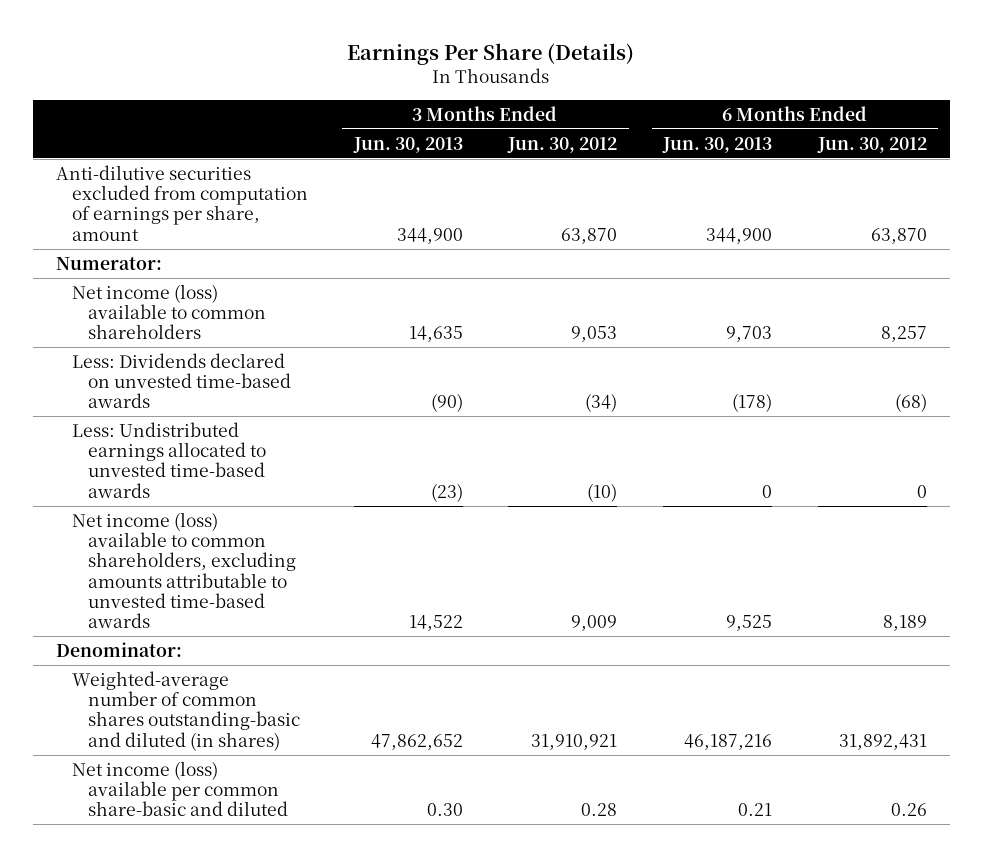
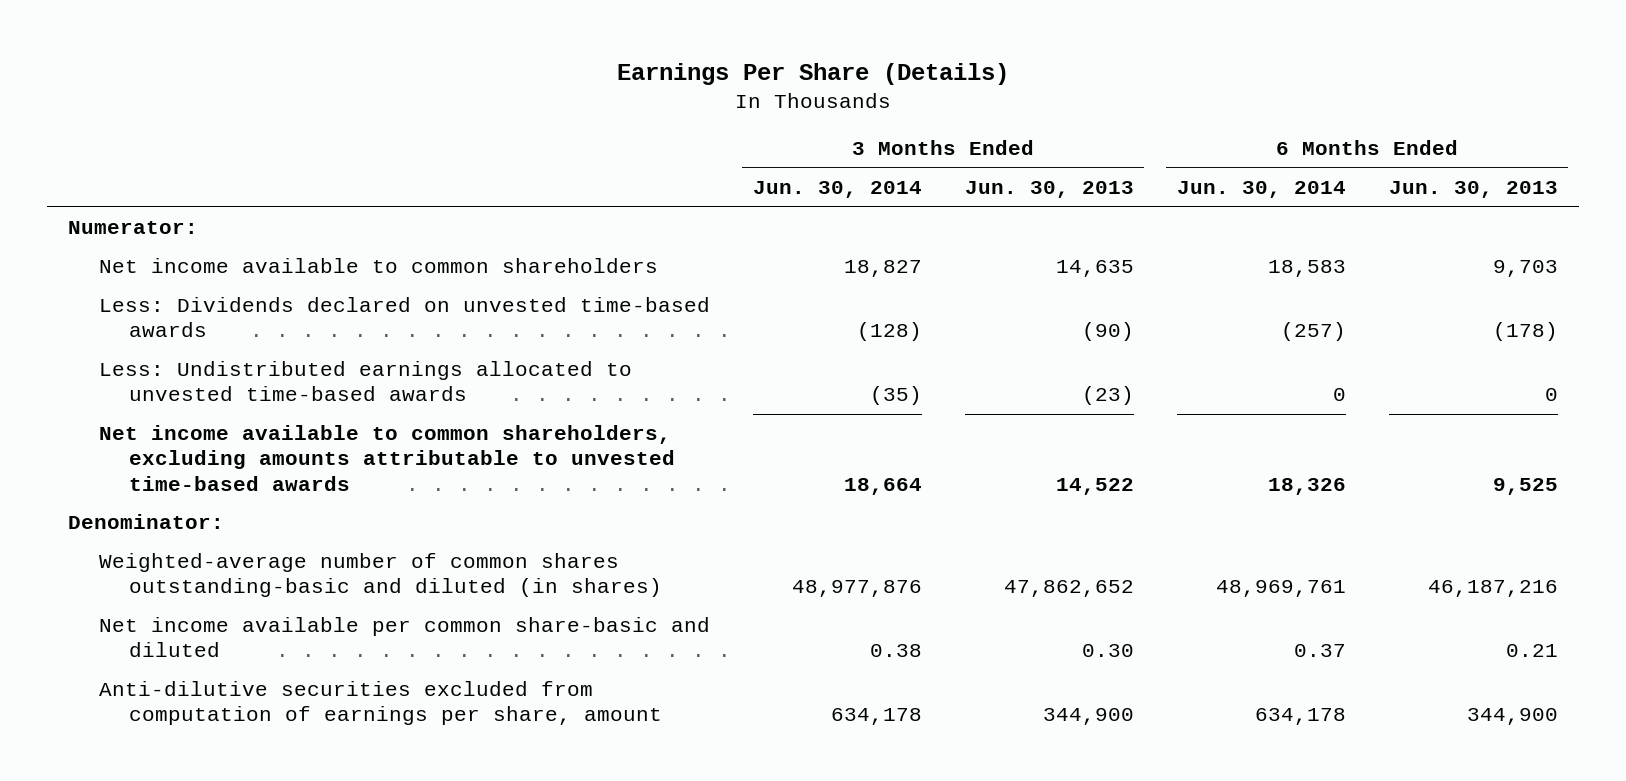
- | 3 Months Ended Jun. 30, 2013 | 3 Months Ended Jun. 30, 2012 | 6 Months Ended Jun. 30, 2013 | 6 Months Ended Jun. 30, 2012
+ | 3 Months Ended Jun. 30, 2014 | 3 Months Ended Jun. 30, 2013 | 6 Months Ended Jun. 30, 2014 | 6 Months Ended Jun. 30, 2013
- Net income (loss) available to common shareholders | 14,635 | 9,053 | 9,703 | 8,257
+ Net income available to common shareholders | 18,827 | 14,635 | 18,583 | 9,703
- Net income (loss) available to common shareholders, excluding amounts attributable to unvested time-based awards | 14,522 | 9,009 | 9,525 | 8,189
+ Net income available to common shareholders, excluding amounts attributable to unvested time-based awards | 18,664 | 14,522 | 18,326 | 9,525
- Net income (loss) available per common share-basic and diluted | 0.30 | 0.28 | 0.21 | 0.26
+ Net income available per common share-basic and diluted | 0.38 | 0.30 | 0.37 | 0.21
moved down: Anti-dilutive securities excluded from computation of earnings per share, amount | 634,178 | 344,900 | 634,178 | 344,900

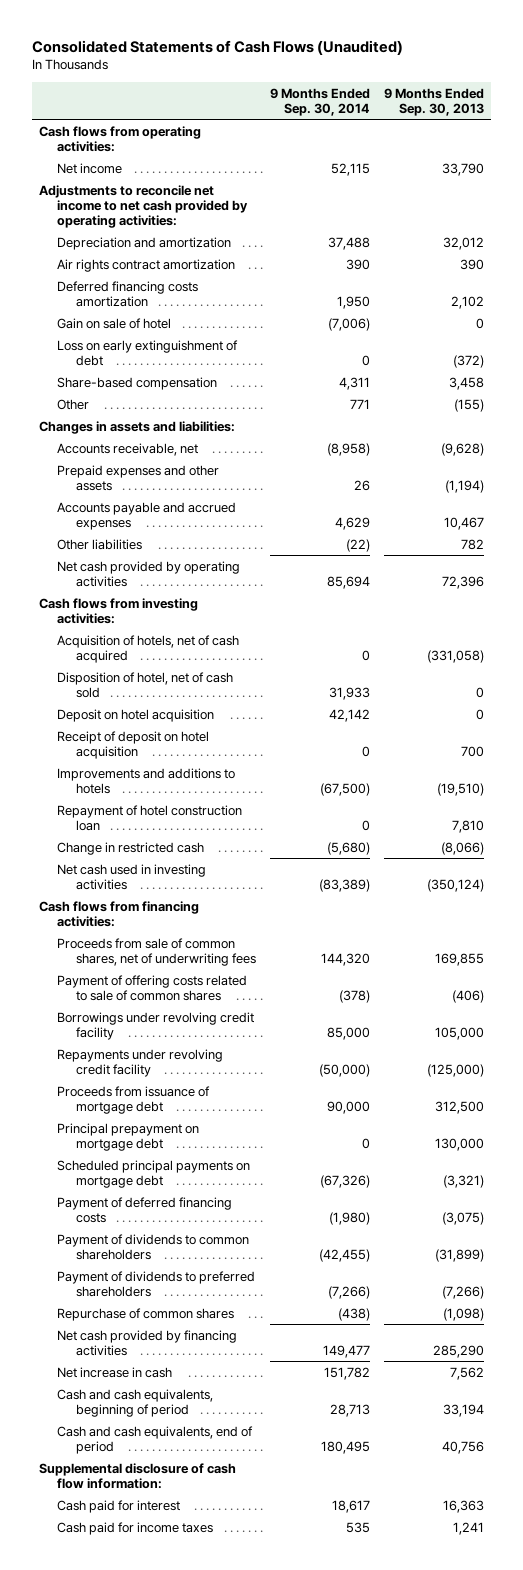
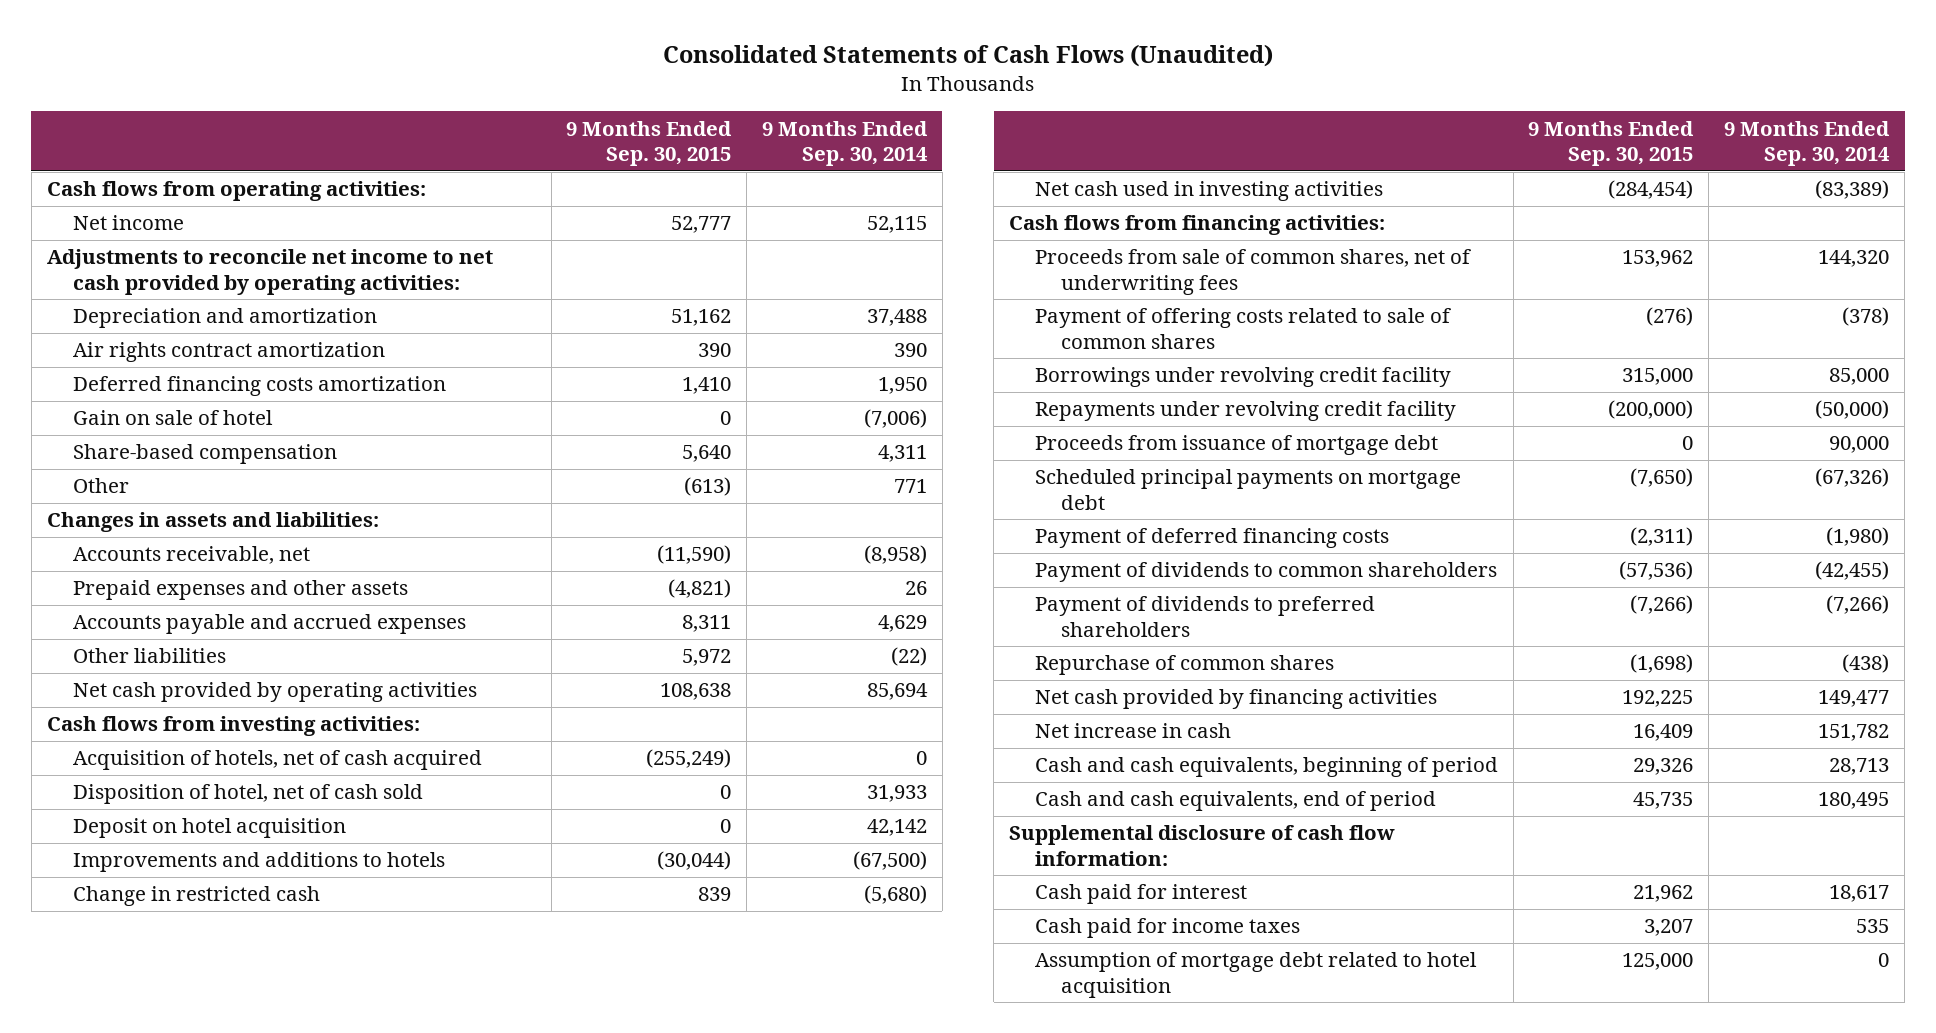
- | 9 Months Ended Sep. 30, 2014 | 9 Months Ended Sep. 30, 2013
+ | 9 Months Ended Sep. 30, 2015 | 9 Months Ended Sep. 30, 2014
- Loss on early extinguishment of debt | 0 | (372)
- Receipt of deposit on hotel acquisition | 0 | 700
- Repayment of hotel construction loan | 0 | 7,810
- Principal prepayment on mortgage debt | 0 | 130,000
+ Assumption of mortgage debt related to hotel acquisition | 125,000 | 0

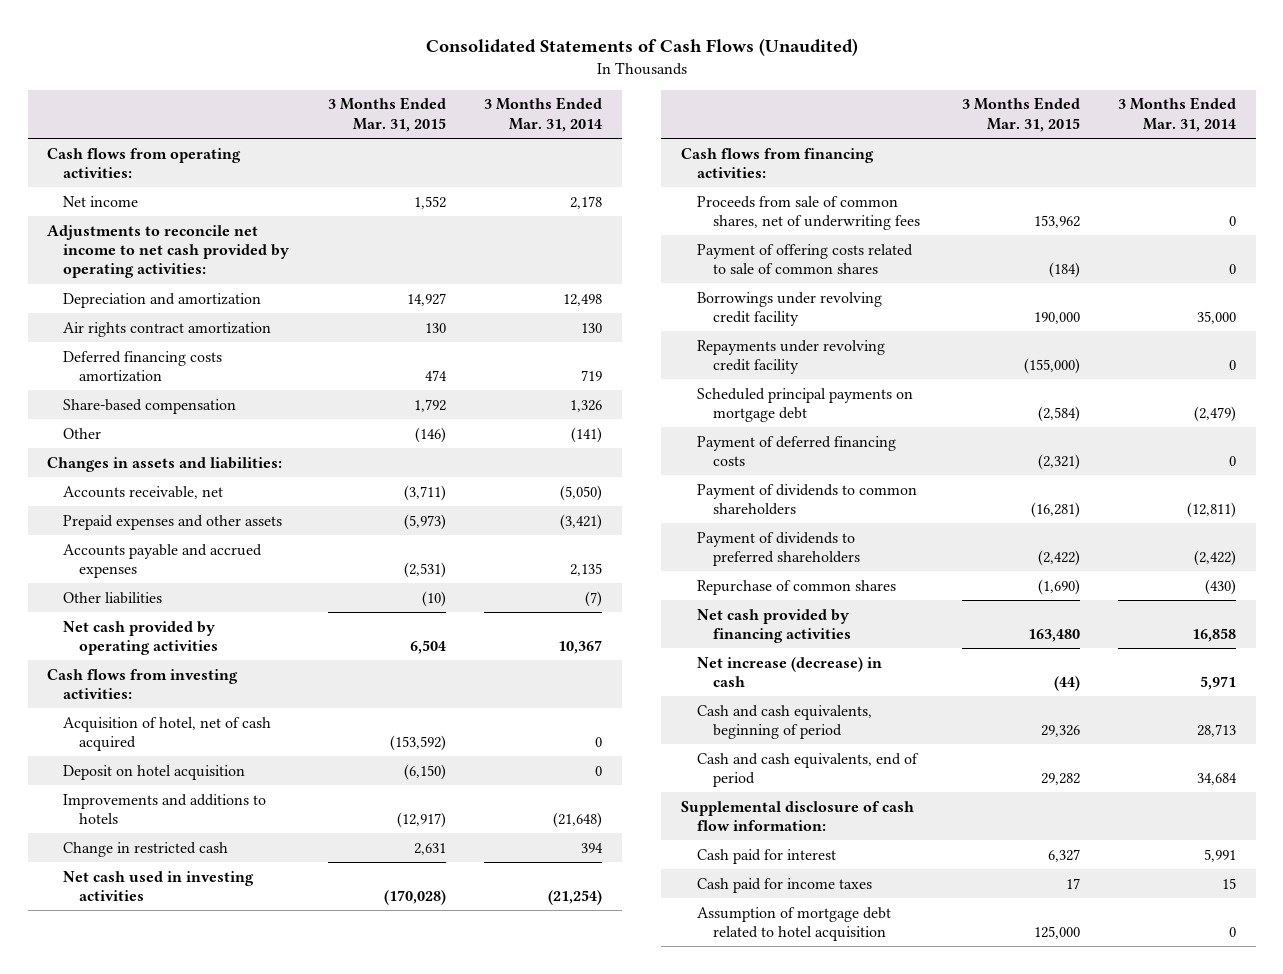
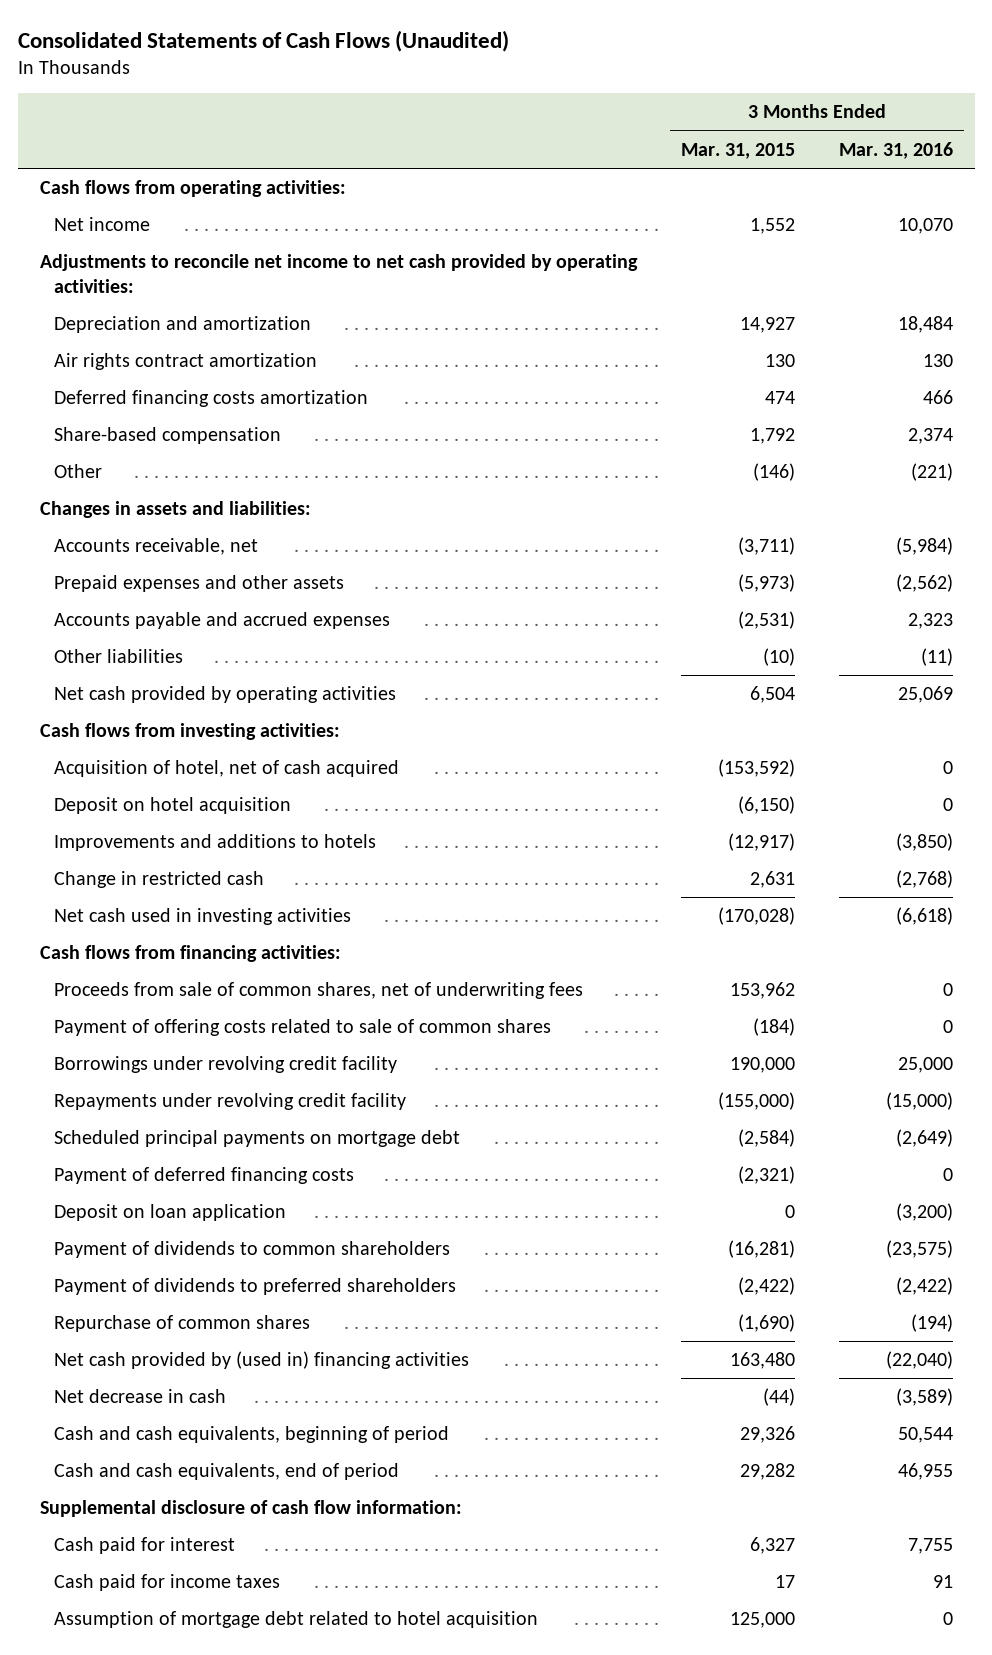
- | 3 Months Ended Mar. 31, 2015 | 3 Months Ended Mar. 31, 2014
+ | 3 Months Ended Mar. 31, 2015 | 3 Months Ended Mar. 31, 2016
+ Deposit on loan application | 0 | (3,200)
- Net cash provided by financing activities | 163,480 | 16,858
- Net increase (decrease) in cash | (44) | 5,971
+ Net cash provided by (used in) financing activities | 163,480 | (22,040)
+ Net decrease in cash | (44) | (3,589)

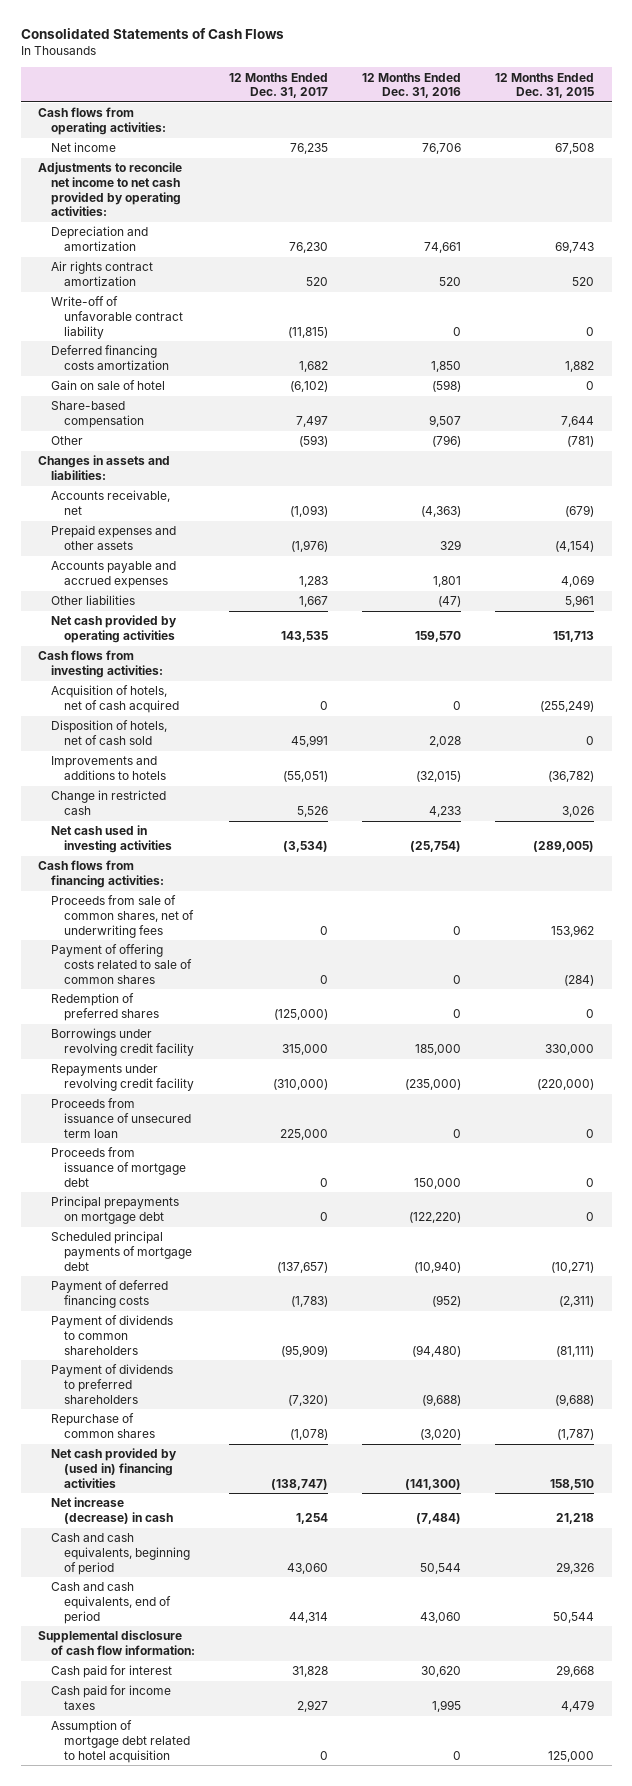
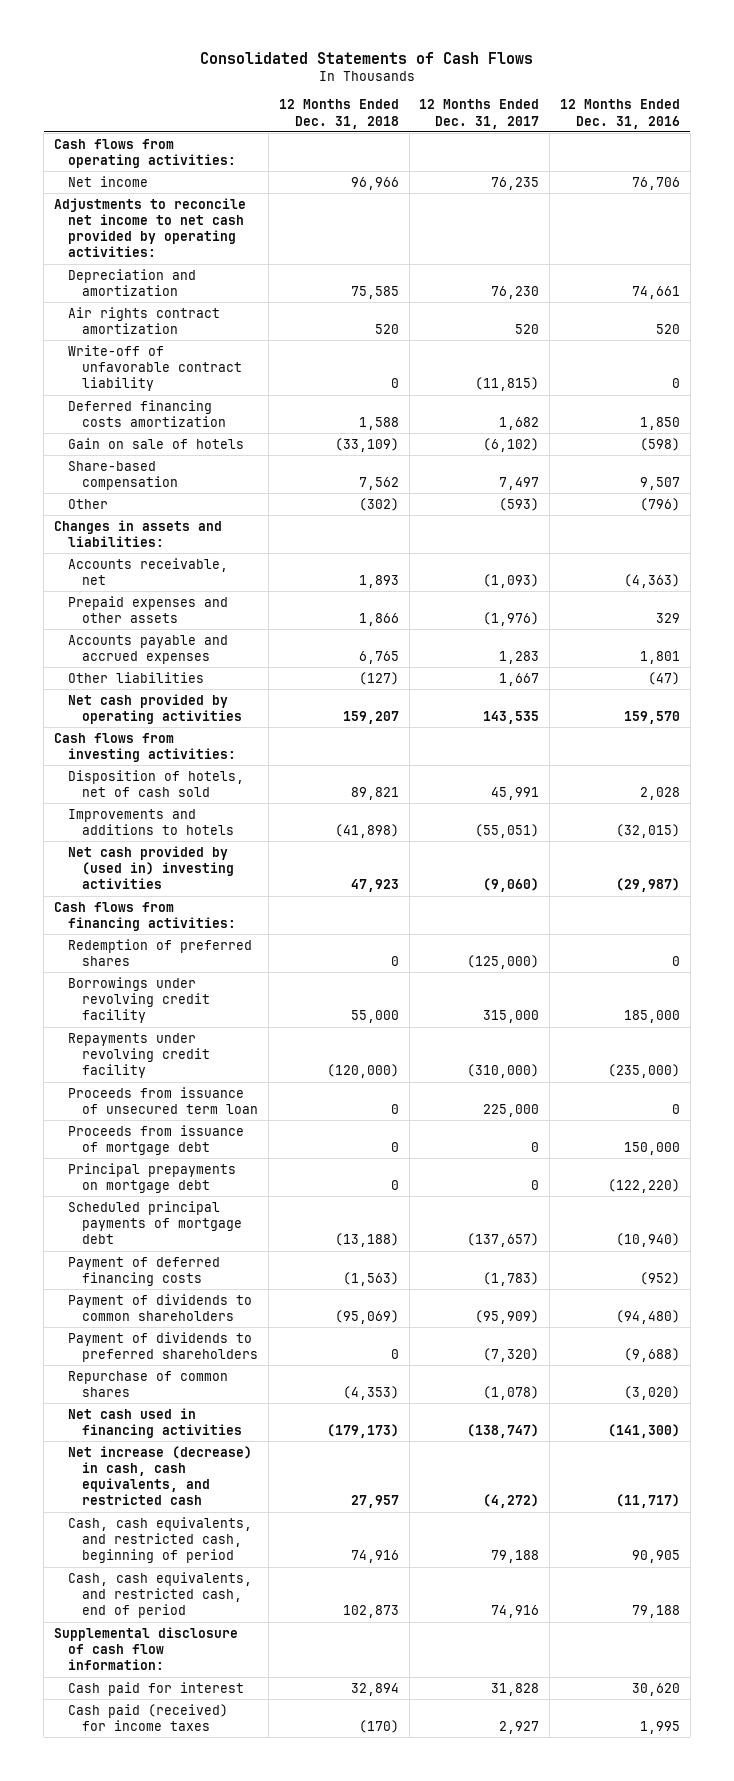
- | 12 Months Ended Dec. 31, 2017 | 12 Months Ended Dec. 31, 2016 | 12 Months Ended Dec. 31, 2015
+ | 12 Months Ended Dec. 31, 2018 | 12 Months Ended Dec. 31, 2017 | 12 Months Ended Dec. 31, 2016
- Gain on sale of hotel | (6,102) | (598) | 0
+ Gain on sale of hotels | (33,109) | (6,102) | (598)
- Acquisition of hotels, net of cash acquired | 0 | 0 | (255,249)
- Change in restricted cash | 5,526 | 4,233 | 3,026
- Net cash used in investing activities | (3,534) | (25,754) | (289,005)
+ Net cash provided by (used in) investing activities | 47,923 | (9,060) | (29,987)
- Proceeds from sale of common shares, net of underwriting fees | 0 | 0 | 153,962
- Payment of offering costs related to sale of common shares | 0 | 0 | (284)
- Net cash provided by (used in) financing activities | (138,747) | (141,300) | 158,510
- Net increase (decrease) in cash | 1,254 | (7,484) | 21,218
- Cash and cash equivalents, beginning of period | 43,060 | 50,544 | 29,326
- Cash and cash equivalents, end of period | 44,314 | 43,060 | 50,544
+ Net cash used in financing activities | (179,173) | (138,747) | (141,300)
+ Net increase (decrease) in cash, cash equivalents, and restricted cash | 27,957 | (4,272) | (11,717)
+ Cash, cash equivalents, and restricted cash, beginning of period | 74,916 | 79,188 | 90,905
+ Cash, cash equivalents, and restricted cash, end of period | 102,873 | 74,916 | 79,188
- Cash paid for income taxes | 2,927 | 1,995 | 4,479
- Assumption of mortgage debt related to hotel acquisition | 0 | 0 | 125,000
+ Cash paid (received) for income taxes | (170) | 2,927 | 1,995

